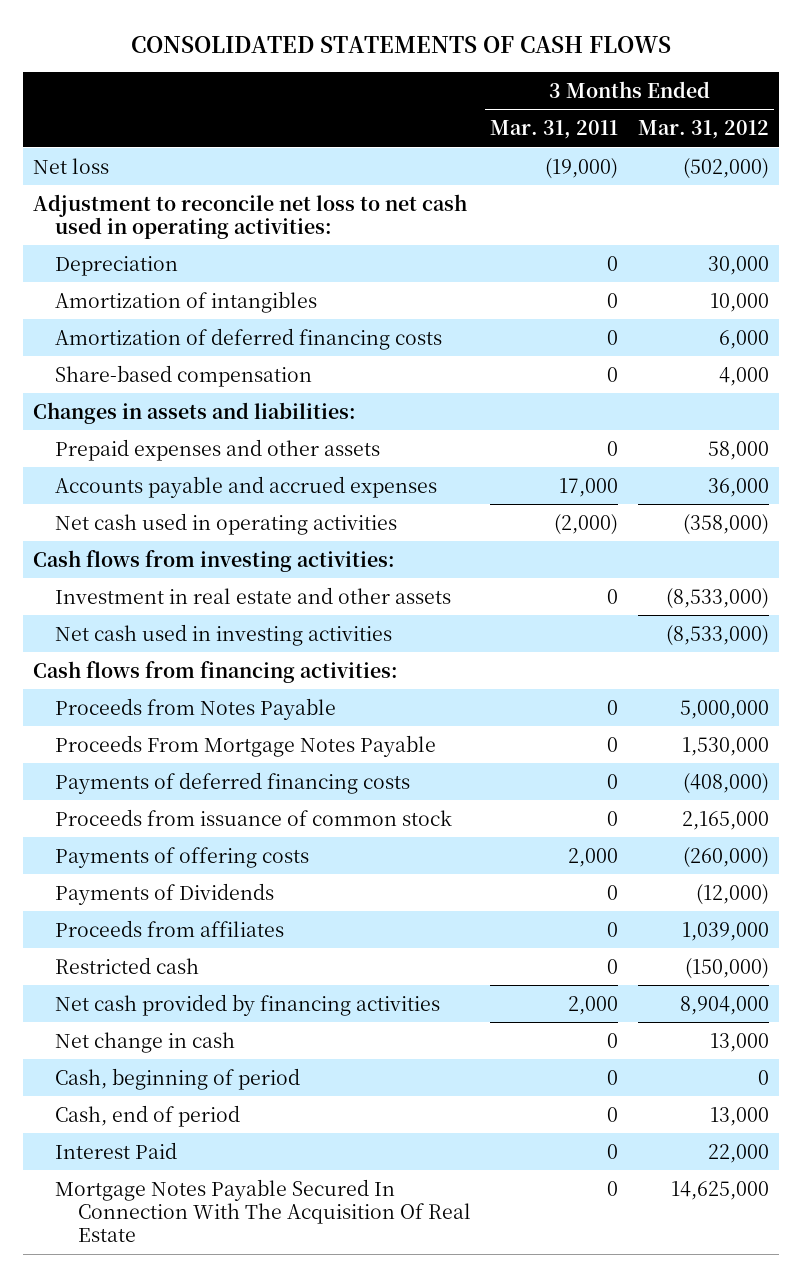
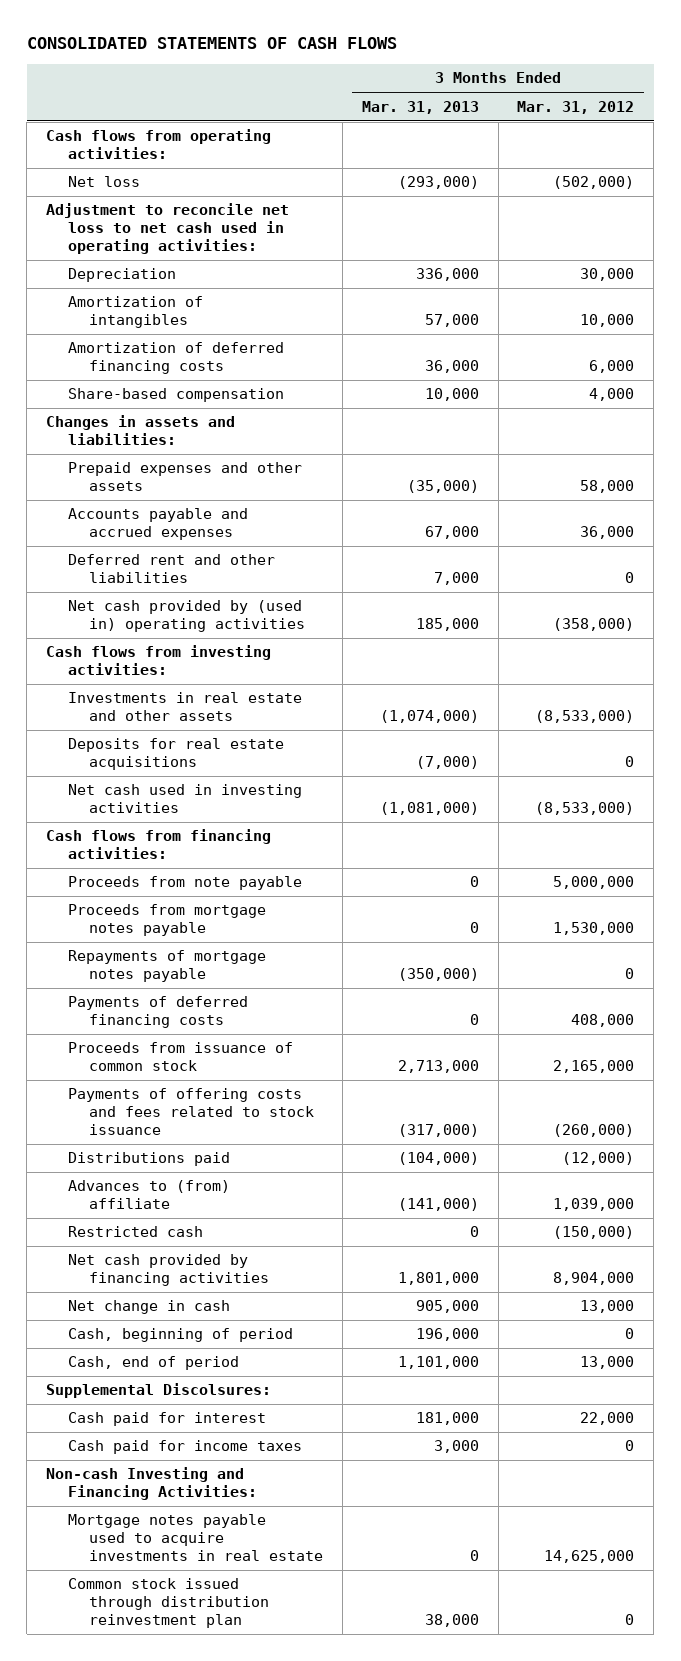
- | 3 Months Ended Mar. 31, 2011 | 3 Months Ended Mar. 31, 2012
+ | 3 Months Ended Mar. 31, 2013 | 3 Months Ended Mar. 31, 2012
+ Cash flows from operating activities:
- Net cash used in operating activities | (2,000) | (358,000)
+ Deferred rent and other liabilities | 7,000 | 0
+ Net cash provided by (used in) operating activities | 185,000 | (358,000)
- Investment in real estate and other assets | 0 | (8,533,000)
+ Investments in real estate and other assets | (1,074,000) | (8,533,000)
+ Deposits for real estate acquisitions | (7,000) | 0
- Proceeds from Notes Payable | 0 | 5,000,000
- Proceeds From Mortgage Notes Payable | 0 | 1,530,000
- Payments of deferred financing costs | 0 | (408,000)
+ Proceeds from note payable | 0 | 5,000,000
+ Proceeds from mortgage notes payable | 0 | 1,530,000
+ Repayments of mortgage notes payable | (350,000) | 0
+ Payments of deferred financing costs | 0 | 408,000
- Payments of offering costs | 2,000 | (260,000)
- Payments of Dividends | 0 | (12,000)
- Proceeds from affiliates | 0 | 1,039,000
+ Payments of offering costs and fees related to stock issuance | (317,000) | (260,000)
+ Distributions paid | (104,000) | (12,000)
+ Advances to (from) affiliate | (141,000) | 1,039,000
- Interest Paid | 0 | 22,000
- Mortgage Notes Payable Secured In Connection With The Acquisition Of Real Estate | 0 | 14,625,000
+ Supplemental Discolsures:
+ Cash paid for interest | 181,000 | 22,000
+ Cash paid for income taxes | 3,000 | 0
+ Non-cash Investing and Financing Activities:
+ Mortgage notes payable used to acquire investments in real estate | 0 | 14,625,000
+ Common stock issued through distribution reinvestment plan | 38,000 | 0

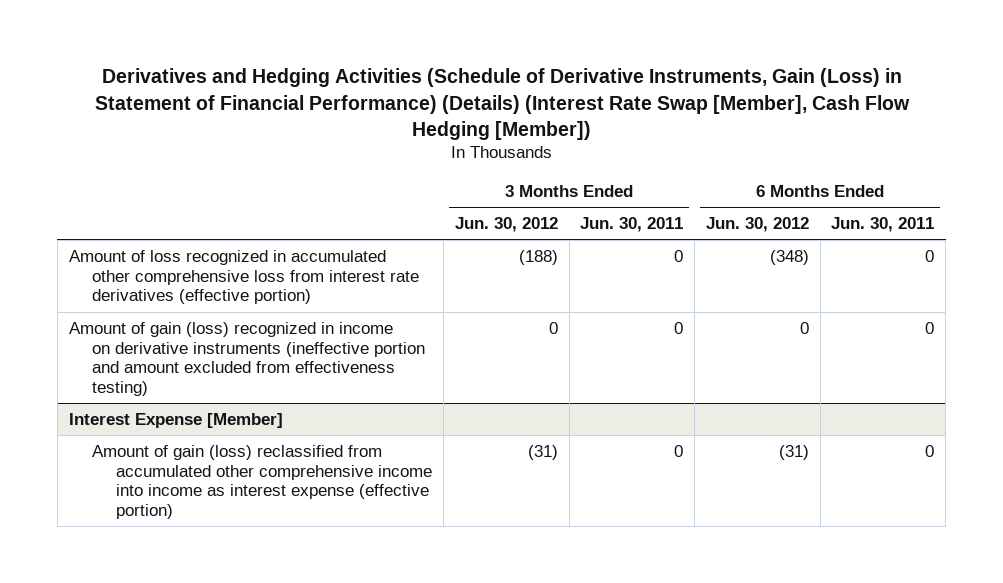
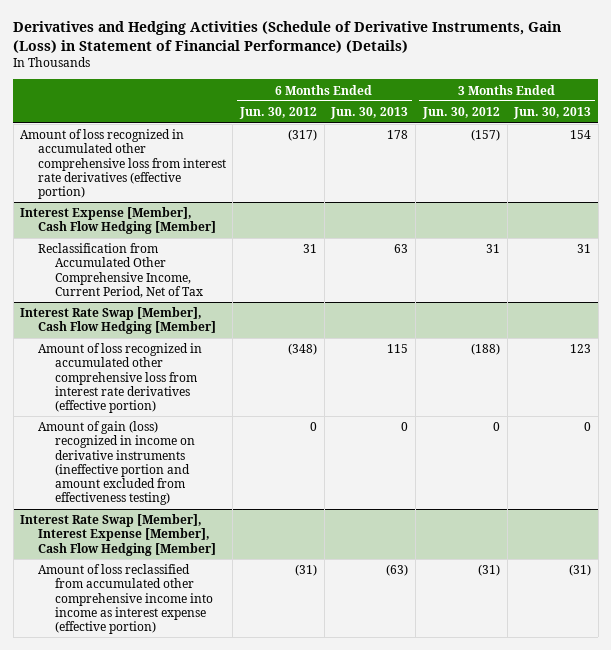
- Derivatives and Hedging Activities (Schedule of Derivative Instruments, Gain (Loss) in Statement of Financial Performance) (Details) (Interest Rate Swap [Member], Cash Flow Hedging [Member])
+ Derivatives and Hedging Activities (Schedule of Derivative Instruments, Gain (Loss) in Statement of Financial Performance) (Details)
- | 3 Months Ended Jun. 30, 2012 | 3 Months Ended Jun. 30, 2011 | 6 Months Ended Jun. 30, 2012 | 6 Months Ended Jun. 30, 2011
+ | 6 Months Ended Jun. 30, 2012 | 6 Months Ended Jun. 30, 2013 | 3 Months Ended Jun. 30, 2012 | 3 Months Ended Jun. 30, 2013
+ Amount of loss recognized in accumulated other comprehensive loss from interest rate derivatives (effective portion) | (317) | 178 | (157) | 154
+ Interest Expense [Member], Cash Flow Hedging [Member]
+ Reclassification from Accumulated Other Comprehensive Income, Current Period, Net of Tax | 31 | 63 | 31 | 31
+ Interest Rate Swap [Member], Cash Flow Hedging [Member]
- Interest Expense [Member]
- Amount of gain (loss) reclassified from accumulated other comprehensive income into income as interest expense (effective portion) | (31) | 0 | (31) | 0
+ Interest Rate Swap [Member], Interest Expense [Member], Cash Flow Hedging [Member]
+ Amount of loss reclassified from accumulated other comprehensive income into income as interest expense (effective portion) | (31) | (63) | (31) | (31)

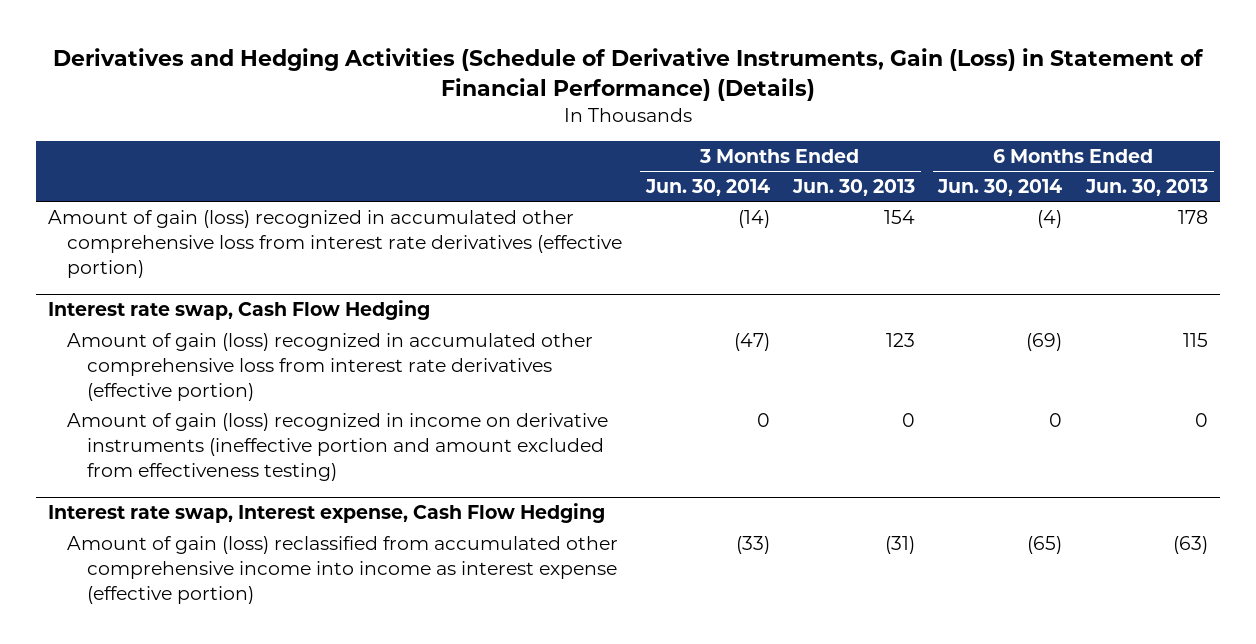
- | 6 Months Ended Jun. 30, 2012 | 6 Months Ended Jun. 30, 2013 | 3 Months Ended Jun. 30, 2012 | 3 Months Ended Jun. 30, 2013
+ | 3 Months Ended Jun. 30, 2014 | 3 Months Ended Jun. 30, 2013 | 6 Months Ended Jun. 30, 2014 | 6 Months Ended Jun. 30, 2013
- Amount of loss recognized in accumulated other comprehensive loss from interest rate derivatives (effective portion) | (317) | 178 | (157) | 154
- Interest Expense [Member], Cash Flow Hedging [Member]
- Reclassification from Accumulated Other Comprehensive Income, Current Period, Net of Tax | 31 | 63 | 31 | 31
- Interest Rate Swap [Member], Cash Flow Hedging [Member]
- Amount of loss recognized in accumulated other comprehensive loss from interest rate derivatives (effective portion) | (348) | 115 | (188) | 123
+ Amount of gain (loss) recognized in accumulated other comprehensive loss from interest rate derivatives (effective portion) | (14) | 154 | (4) | 178
+ Interest rate swap, Cash Flow Hedging
+ Amount of gain (loss) recognized in accumulated other comprehensive loss from interest rate derivatives (effective portion) | (47) | 123 | (69) | 115
- Interest Rate Swap [Member], Interest Expense [Member], Cash Flow Hedging [Member]
- Amount of loss reclassified from accumulated other comprehensive income into income as interest expense (effective portion) | (31) | (63) | (31) | (31)
+ Interest rate swap, Interest expense, Cash Flow Hedging
+ Amount of gain (loss) reclassified from accumulated other comprehensive income into income as interest expense (effective portion) | (33) | (31) | (65) | (63)

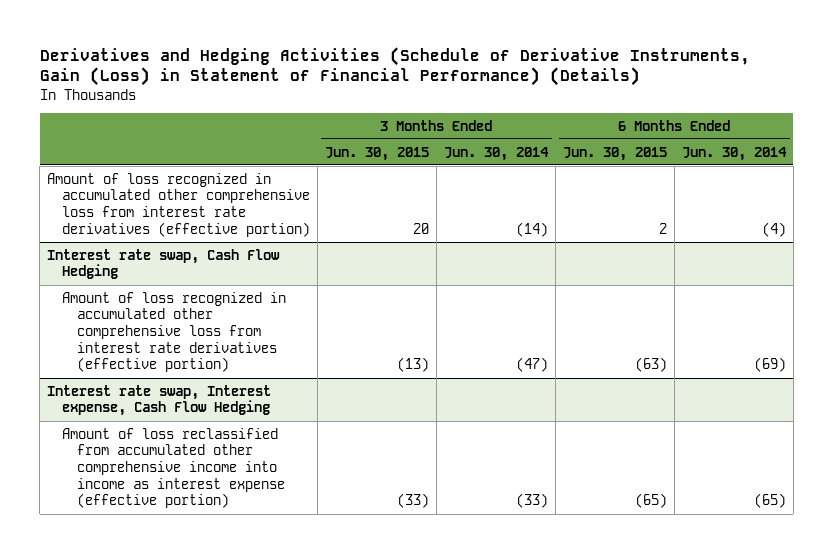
- | 3 Months Ended Jun. 30, 2014 | 3 Months Ended Jun. 30, 2013 | 6 Months Ended Jun. 30, 2014 | 6 Months Ended Jun. 30, 2013
+ | 3 Months Ended Jun. 30, 2015 | 3 Months Ended Jun. 30, 2014 | 6 Months Ended Jun. 30, 2015 | 6 Months Ended Jun. 30, 2014
- Amount of gain (loss) recognized in accumulated other comprehensive loss from interest rate derivatives (effective portion) | (14) | 154 | (4) | 178
+ Amount of loss recognized in accumulated other comprehensive loss from interest rate derivatives (effective portion) | 20 | (14) | 2 | (4)
@ Interest rate swap, Cash Flow Hedging
- Amount of gain (loss) recognized in accumulated other comprehensive loss from interest rate derivatives (effective portion) | (47) | 123 | (69) | 115
- Amount of gain (loss) recognized in income on derivative instruments (ineffective portion and amount excluded from effectiveness testing) | 0 | 0 | 0 | 0
+ Amount of loss recognized in accumulated other comprehensive loss from interest rate derivatives (effective portion) | (13) | (47) | (63) | (69)
@ Interest rate swap, Interest expense, Cash Flow Hedging
- Amount of gain (loss) reclassified from accumulated other comprehensive income into income as interest expense (effective portion) | (33) | (31) | (65) | (63)
+ Amount of loss reclassified from accumulated other comprehensive income into income as interest expense (effective portion) | (33) | (33) | (65) | (65)

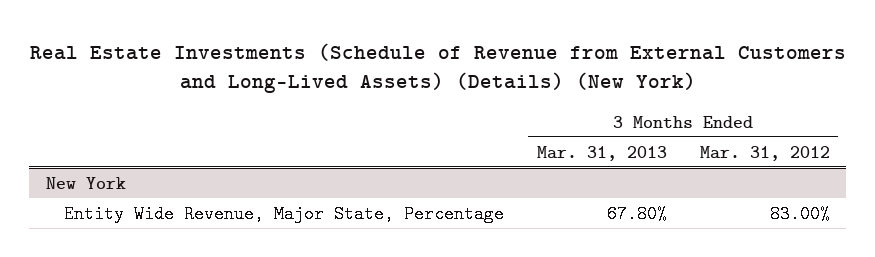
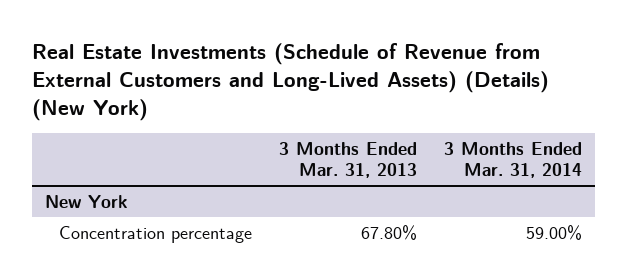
- | 3 Months Ended Mar. 31, 2013 | 3 Months Ended Mar. 31, 2012
+ | 3 Months Ended Mar. 31, 2013 | 3 Months Ended Mar. 31, 2014
@ New York
- Entity Wide Revenue, Major State, Percentage | 67.80% | 83.00%
+ Concentration percentage | 67.80% | 59.00%

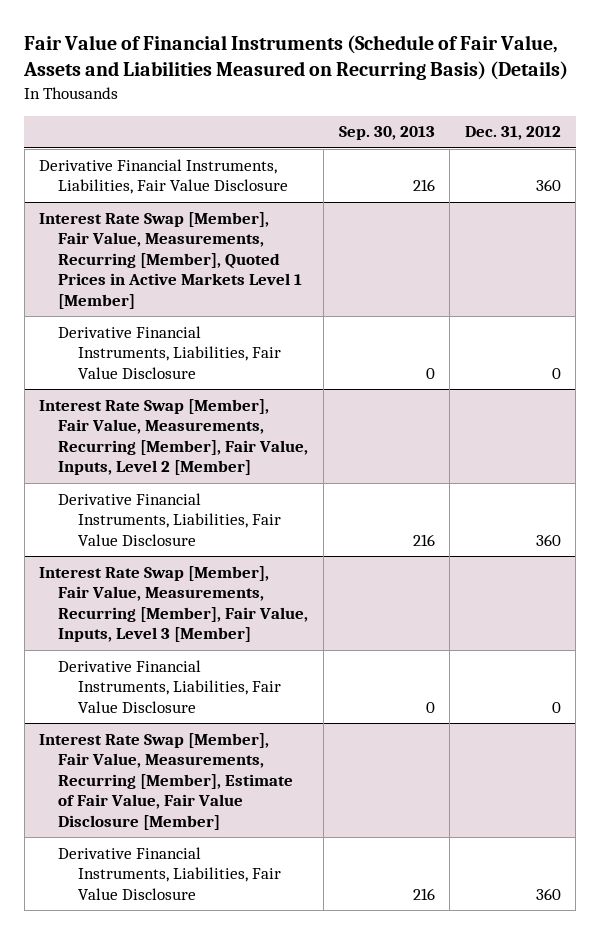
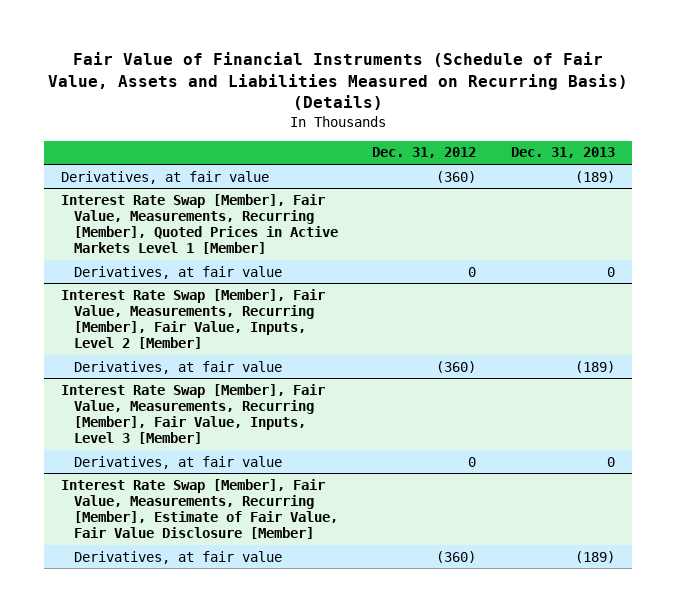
- | Sep. 30, 2013 | Dec. 31, 2012
+ | Dec. 31, 2012 | Dec. 31, 2013
- Derivative Financial Instruments, Liabilities, Fair Value Disclosure | 216 | 360
+ Derivatives, at fair value | (360) | (189)
@ Interest Rate Swap [Member], Fair Value, Measurements, Recurring [Member], Quoted Prices in Active Markets Level 1 [Member]
- Derivative Financial Instruments, Liabilities, Fair Value Disclosure | 0 | 0
+ Derivatives, at fair value | 0 | 0
@ Interest Rate Swap [Member], Fair Value, Measurements, Recurring [Member], Fair Value, Inputs, Level 2 [Member]
- Derivative Financial Instruments, Liabilities, Fair Value Disclosure | 216 | 360
+ Derivatives, at fair value | (360) | (189)
@ Interest Rate Swap [Member], Fair Value, Measurements, Recurring [Member], Fair Value, Inputs, Level 3 [Member]
- Derivative Financial Instruments, Liabilities, Fair Value Disclosure | 0 | 0
+ Derivatives, at fair value | 0 | 0
@ Interest Rate Swap [Member], Fair Value, Measurements, Recurring [Member], Estimate of Fair Value, Fair Value Disclosure [Member]
- Derivative Financial Instruments, Liabilities, Fair Value Disclosure | 216 | 360
+ Derivatives, at fair value | (360) | (189)

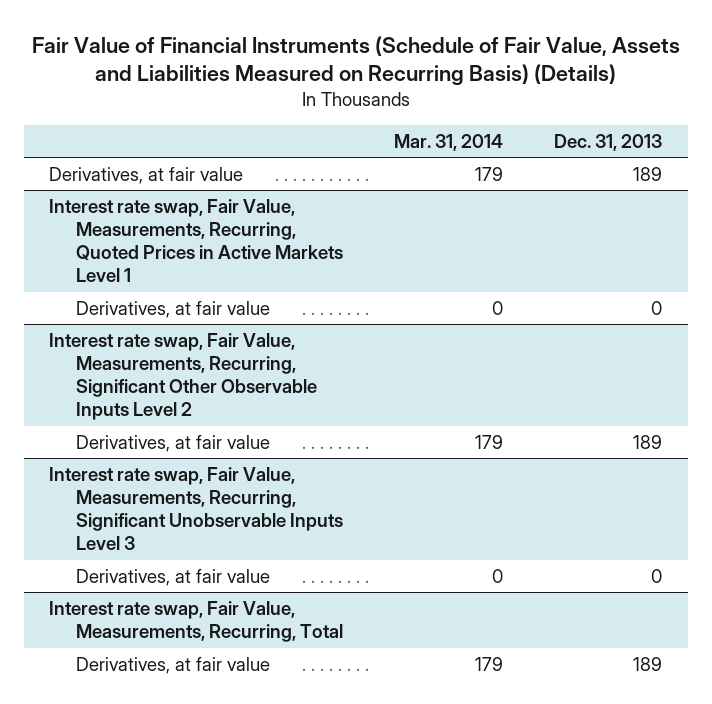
- | Dec. 31, 2012 | Dec. 31, 2013
+ | Mar. 31, 2014 | Dec. 31, 2013
- Derivatives, at fair value | (360) | (189)
- Interest Rate Swap [Member], Fair Value, Measurements, Recurring [Member], Quoted Prices in Active Markets Level 1 [Member]
+ Derivatives, at fair value | 179 | 189
+ Interest rate swap, Fair Value, Measurements, Recurring, Quoted Prices in Active Markets Level 1
- Interest Rate Swap [Member], Fair Value, Measurements, Recurring [Member], Fair Value, Inputs, Level 2 [Member]
- Derivatives, at fair value | (360) | (189)
- Interest Rate Swap [Member], Fair Value, Measurements, Recurring [Member], Fair Value, Inputs, Level 3 [Member]
+ Interest rate swap, Fair Value, Measurements, Recurring, Significant Other Observable Inputs Level 2
+ Derivatives, at fair value | 179 | 189
+ Interest rate swap, Fair Value, Measurements, Recurring, Significant Unobservable Inputs Level 3
- Interest Rate Swap [Member], Fair Value, Measurements, Recurring [Member], Estimate of Fair Value, Fair Value Disclosure [Member]
- Derivatives, at fair value | (360) | (189)
+ Interest rate swap, Fair Value, Measurements, Recurring, Total
+ Derivatives, at fair value | 179 | 189

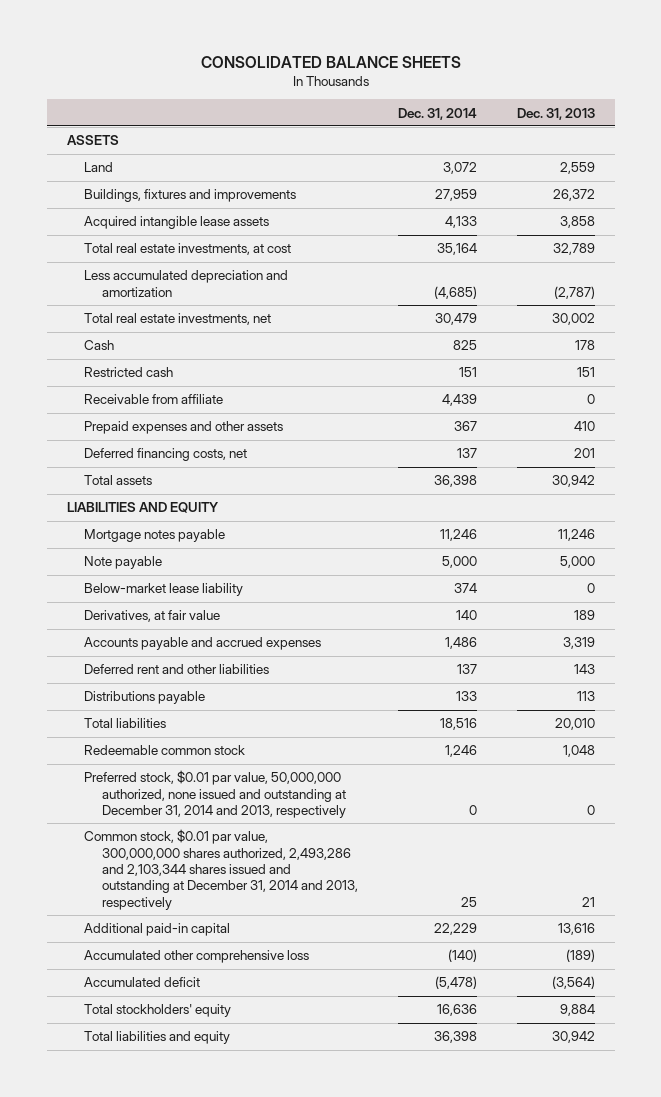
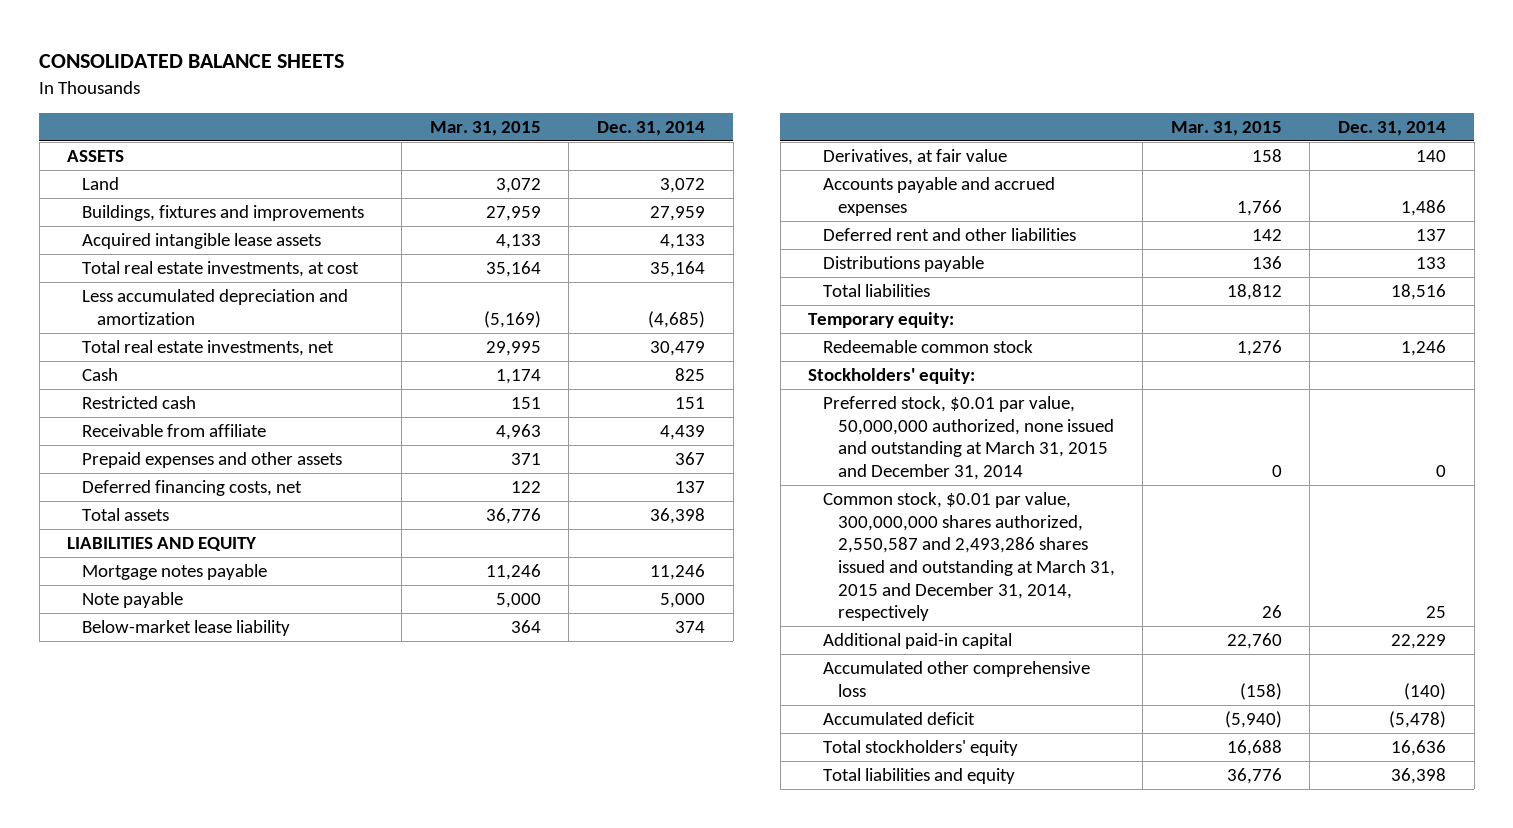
- | Dec. 31, 2014 | Dec. 31, 2013
+ | Mar. 31, 2015 | Dec. 31, 2014
+ Temporary equity:
- Preferred stock, $0.01 par value, 50,000,000 authorized, none issued and outstanding at December 31, 2014 and 2013, respectively | 0 | 0
- Common stock, $0.01 par value, 300,000,000 shares authorized, 2,493,286 and 2,103,344 shares issued and outstanding at December 31, 2014 and 2013, respectively | 25 | 21
+ Stockholders' equity:
+ Preferred stock, $0.01 par value, 50,000,000 authorized, none issued and outstanding at March 31, 2015 and December 31, 2014 | 0 | 0
+ Common stock, $0.01 par value, 300,000,000 shares authorized, 2,550,587 and 2,493,286 shares issued and outstanding at March 31, 2015 and December 31, 2014, respectively | 26 | 25

